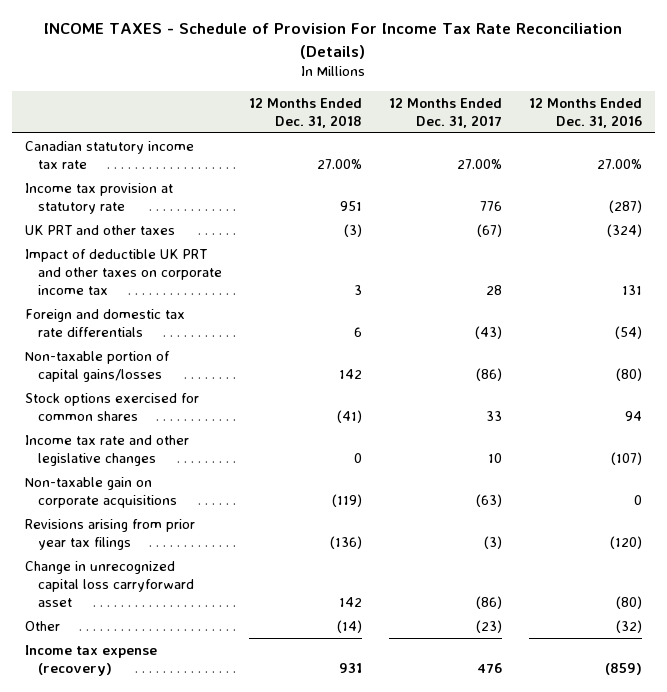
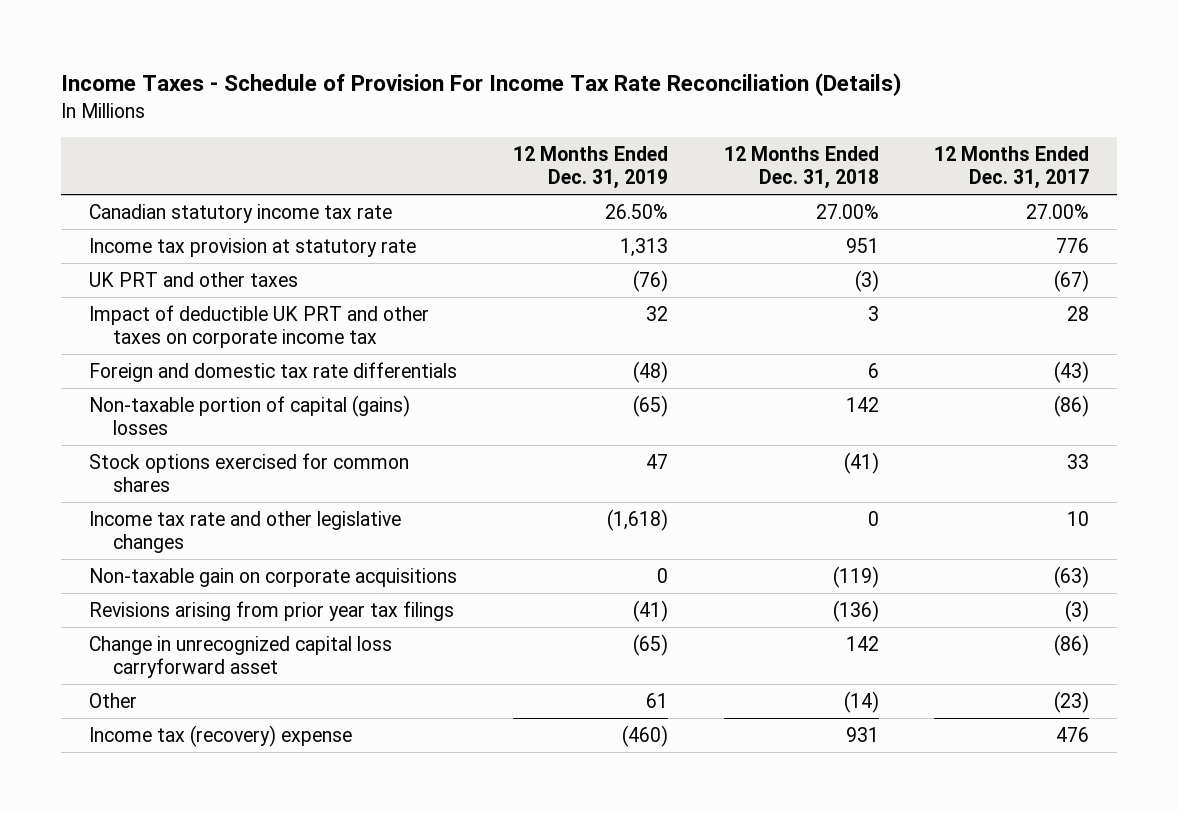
- INCOME TAXES - Schedule of Provision For Income Tax Rate Reconciliation (Details)
+ Income Taxes - Schedule of Provision For Income Tax Rate Reconciliation (Details)
- | 12 Months Ended Dec. 31, 2018 | 12 Months Ended Dec. 31, 2017 | 12 Months Ended Dec. 31, 2016
+ | 12 Months Ended Dec. 31, 2019 | 12 Months Ended Dec. 31, 2018 | 12 Months Ended Dec. 31, 2017
- Non-taxable portion of capital gains/losses | 142 | (86) | (80)
+ Non-taxable portion of capital (gains) losses | (65) | 142 | (86)
- Income tax expense (recovery) | 931 | 476 | (859)
+ Income tax (recovery) expense | (460) | 931 | 476

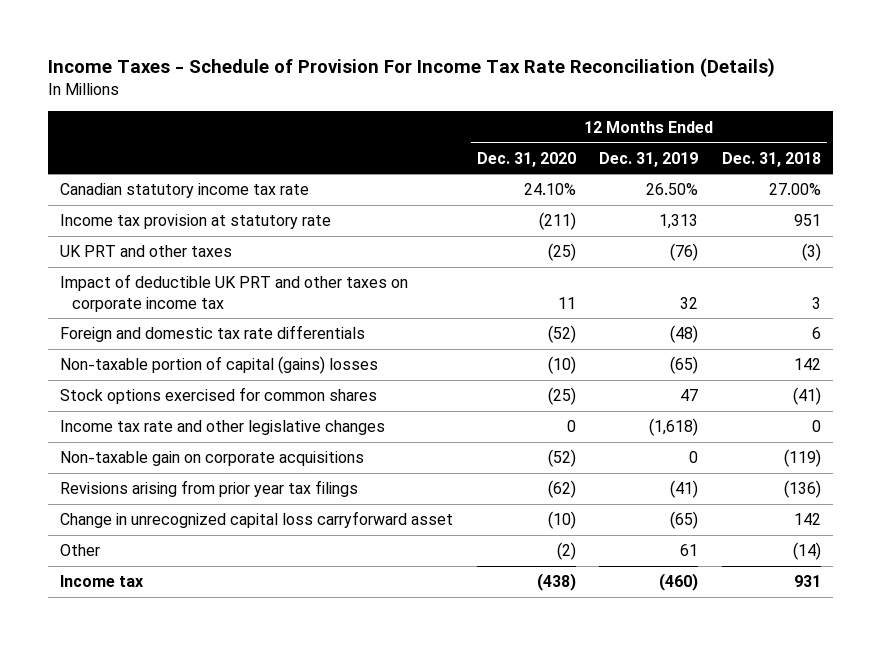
- | 12 Months Ended Dec. 31, 2019 | 12 Months Ended Dec. 31, 2018 | 12 Months Ended Dec. 31, 2017
+ | 12 Months Ended Dec. 31, 2020 | 12 Months Ended Dec. 31, 2019 | 12 Months Ended Dec. 31, 2018
- Income tax (recovery) expense | (460) | 931 | 476
+ Income tax | (438) | (460) | 931

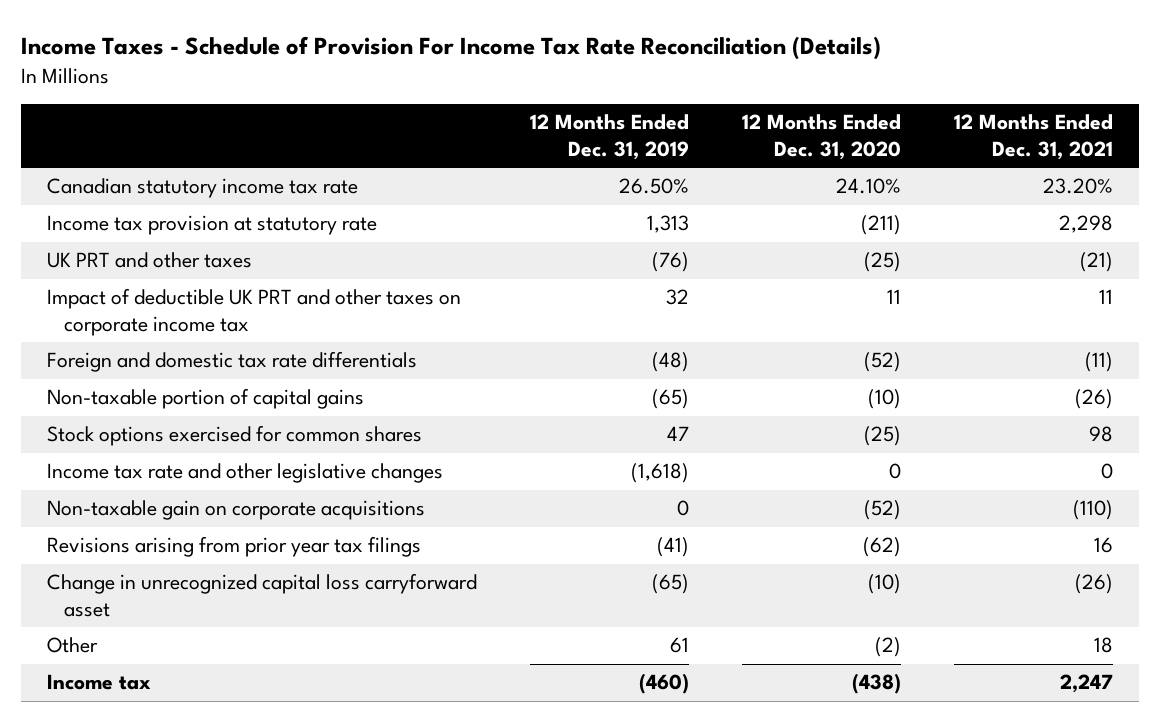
- | 12 Months Ended Dec. 31, 2020 | 12 Months Ended Dec. 31, 2019 | 12 Months Ended Dec. 31, 2018
+ | 12 Months Ended Dec. 31, 2019 | 12 Months Ended Dec. 31, 2020 | 12 Months Ended Dec. 31, 2021
- Non-taxable portion of capital (gains) losses | (10) | (65) | 142
+ Non-taxable portion of capital gains | (65) | (10) | (26)

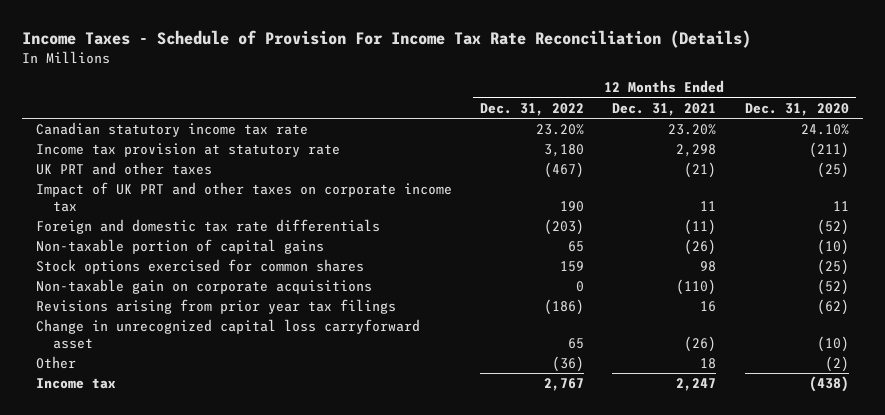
- | 12 Months Ended Dec. 31, 2019 | 12 Months Ended Dec. 31, 2020 | 12 Months Ended Dec. 31, 2021
+ | 12 Months Ended Dec. 31, 2022 | 12 Months Ended Dec. 31, 2021 | 12 Months Ended Dec. 31, 2020
- Impact of deductible UK PRT and other taxes on corporate income tax | 32 | 11 | 11
+ Impact of UK PRT and other taxes on corporate income tax | 190 | 11 | 11
- Income tax rate and other legislative changes | (1,618) | 0 | 0

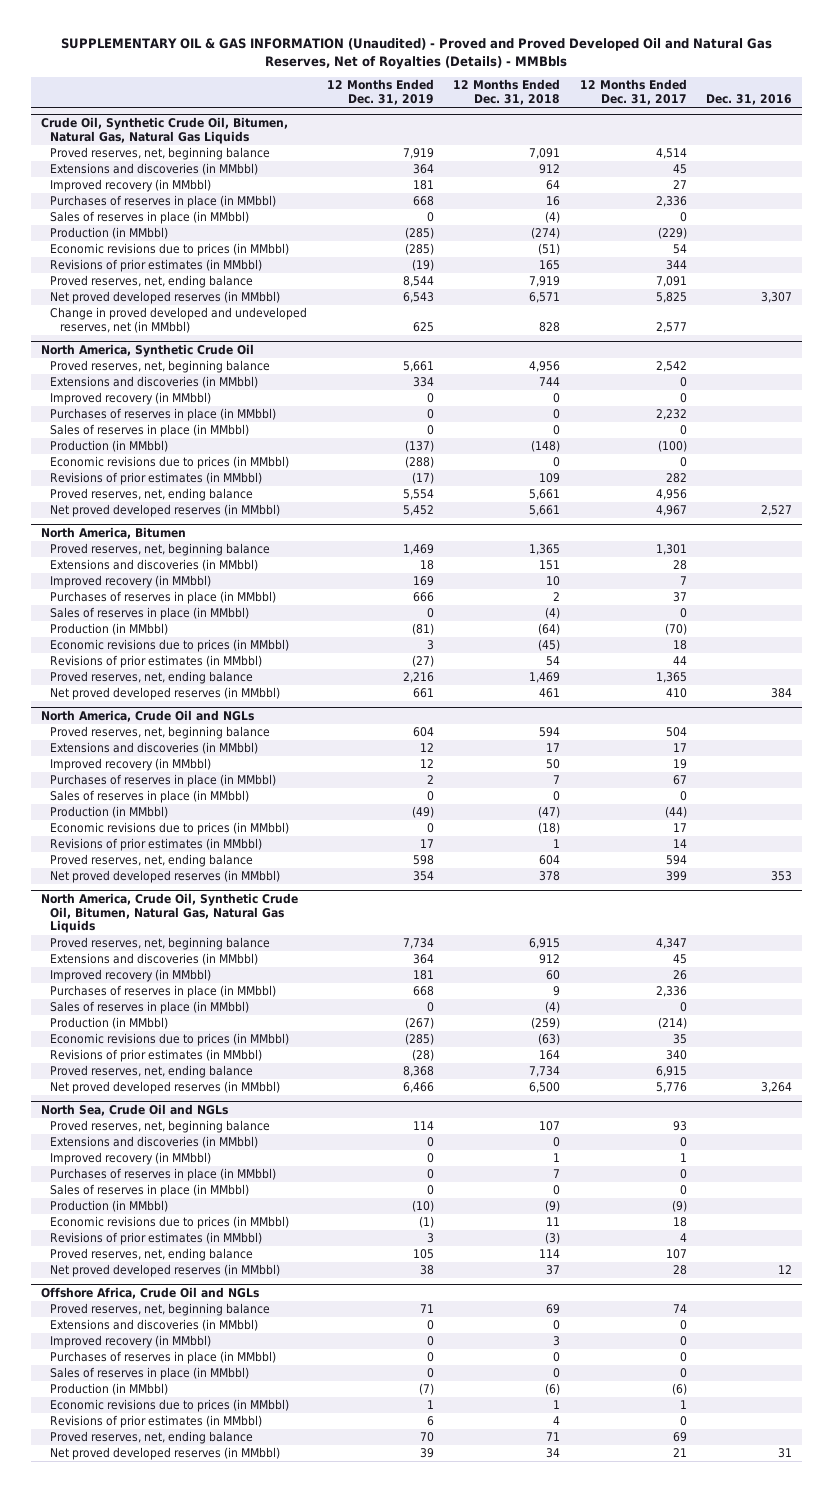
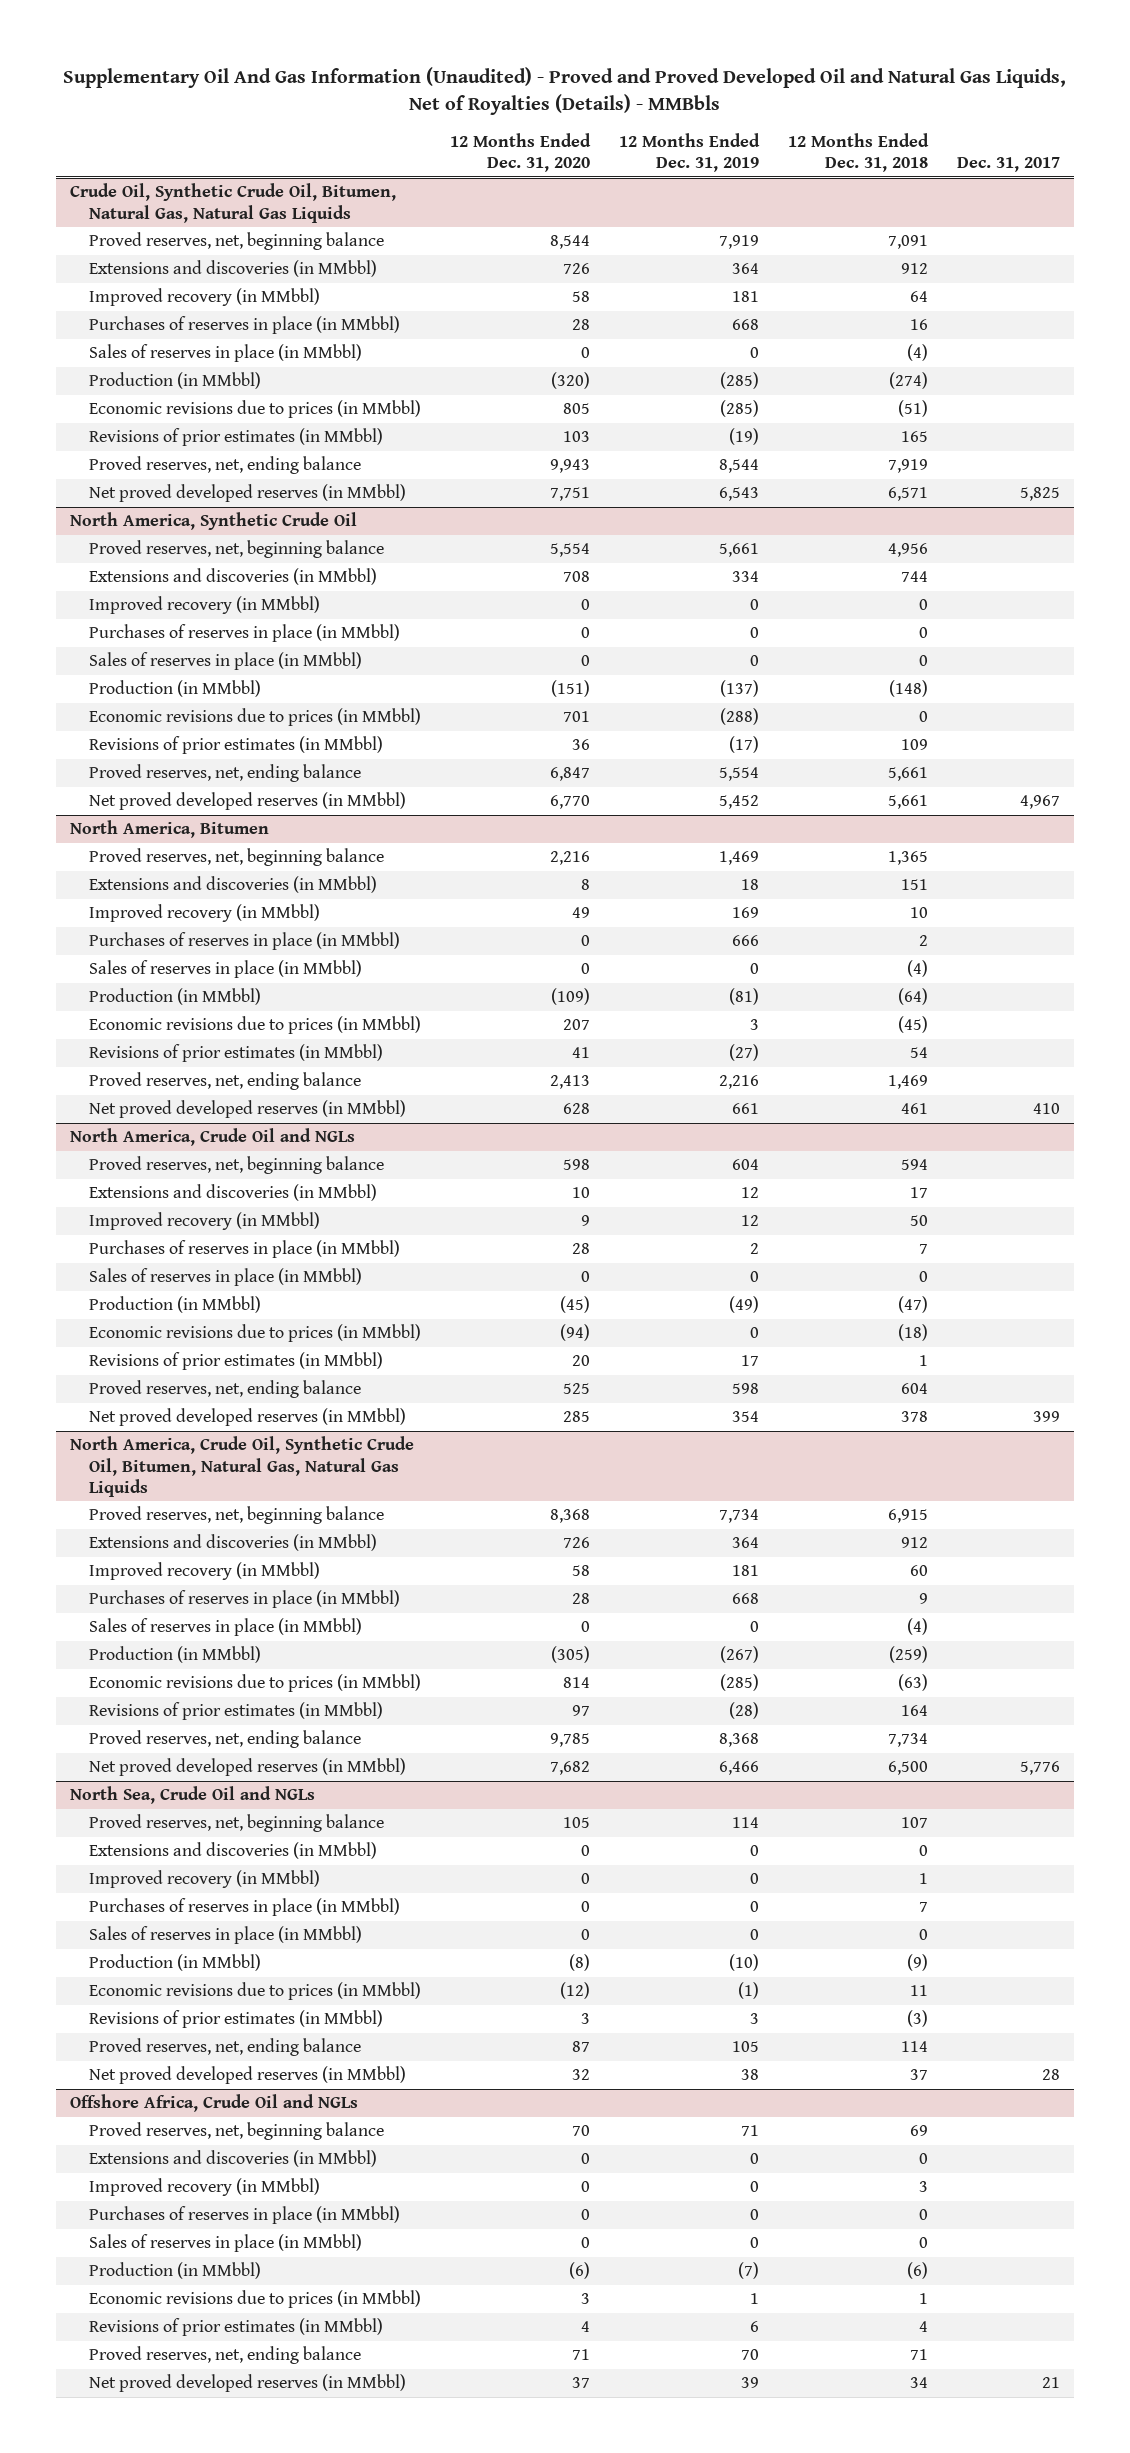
- SUPPLEMENTARY OIL & GAS INFORMATION (Unaudited) - Proved and Proved Developed Oil and Natural Gas Reserves, Net of Royalties (Details) - MMBbls
+ Supplementary Oil And Gas Information (Unaudited) - Proved and Proved Developed Oil and Natural Gas Liquids, Net of Royalties (Details) - MMBbls
- | 12 Months Ended Dec. 31, 2019 | 12 Months Ended Dec. 31, 2018 | 12 Months Ended Dec. 31, 2017 | Dec. 31, 2016
+ | 12 Months Ended Dec. 31, 2020 | 12 Months Ended Dec. 31, 2019 | 12 Months Ended Dec. 31, 2018 | Dec. 31, 2017
@ Crude Oil, Synthetic Crude Oil, Bitumen, Natural Gas, Natural Gas Liquids
- Change in proved developed and undeveloped reserves, net (in MMbbl) | 625 | 828 | 2,577 |

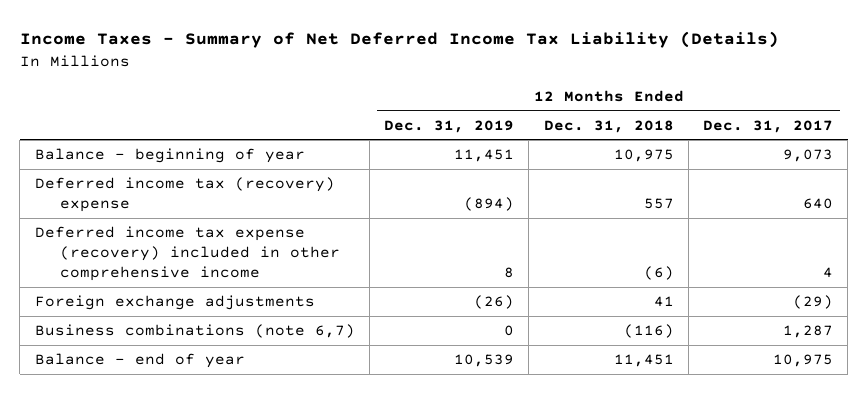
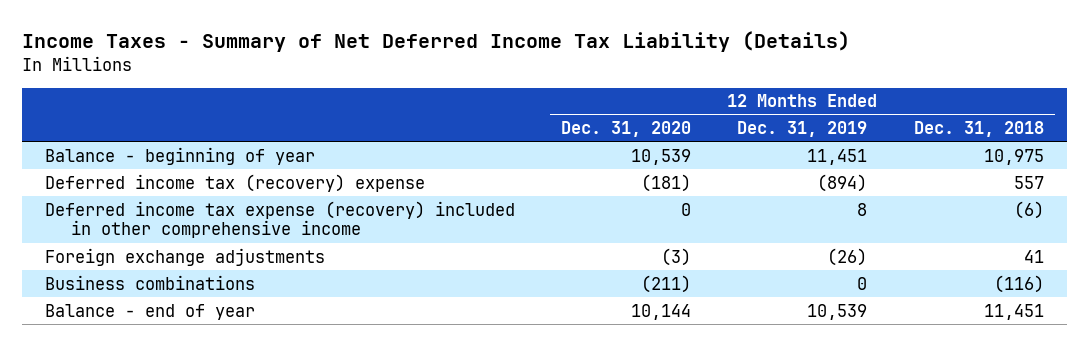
- | 12 Months Ended Dec. 31, 2019 | 12 Months Ended Dec. 31, 2018 | 12 Months Ended Dec. 31, 2017
+ | 12 Months Ended Dec. 31, 2020 | 12 Months Ended Dec. 31, 2019 | 12 Months Ended Dec. 31, 2018
- Business combinations (note 6,7) | 0 | (116) | 1,287
+ Business combinations | (211) | 0 | (116)

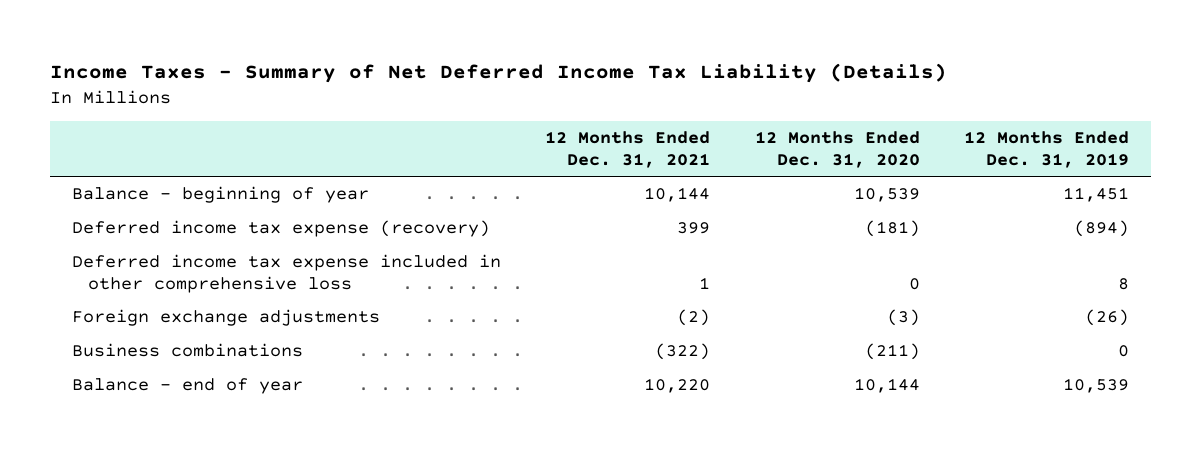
- | 12 Months Ended Dec. 31, 2020 | 12 Months Ended Dec. 31, 2019 | 12 Months Ended Dec. 31, 2018
+ | 12 Months Ended Dec. 31, 2021 | 12 Months Ended Dec. 31, 2020 | 12 Months Ended Dec. 31, 2019
- Deferred income tax (recovery) expense | (181) | (894) | 557
- Deferred income tax expense (recovery) included in other comprehensive income | 0 | 8 | (6)
+ Deferred income tax expense (recovery) | 399 | (181) | (894)
+ Deferred income tax expense included in other comprehensive loss | 1 | 0 | 8

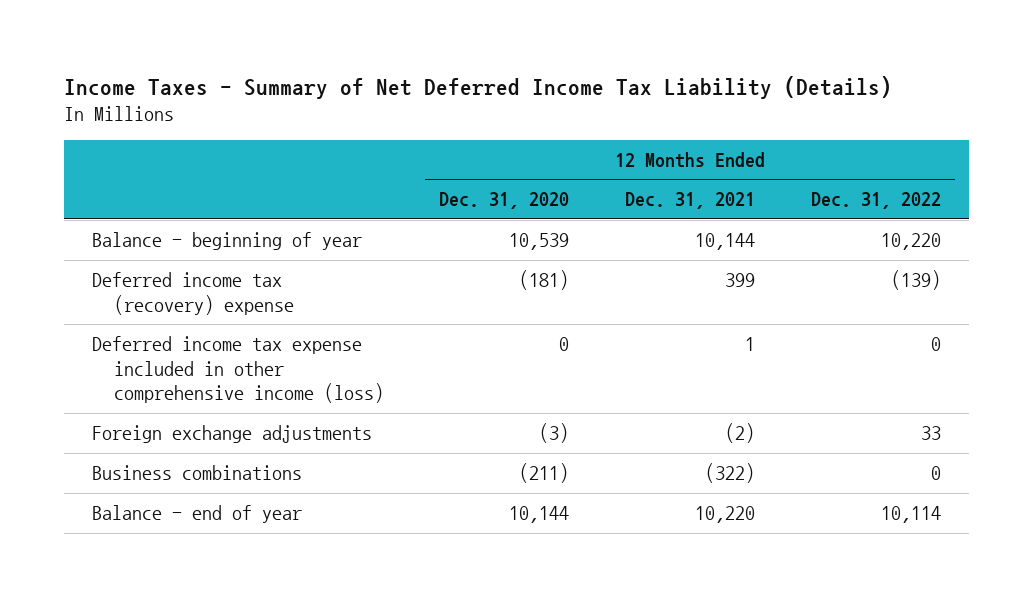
- | 12 Months Ended Dec. 31, 2021 | 12 Months Ended Dec. 31, 2020 | 12 Months Ended Dec. 31, 2019
+ | 12 Months Ended Dec. 31, 2020 | 12 Months Ended Dec. 31, 2021 | 12 Months Ended Dec. 31, 2022
- Deferred income tax expense (recovery) | 399 | (181) | (894)
- Deferred income tax expense included in other comprehensive loss | 1 | 0 | 8
+ Deferred income tax (recovery) expense | (181) | 399 | (139)
+ Deferred income tax expense included in other comprehensive income (loss) | 0 | 1 | 0

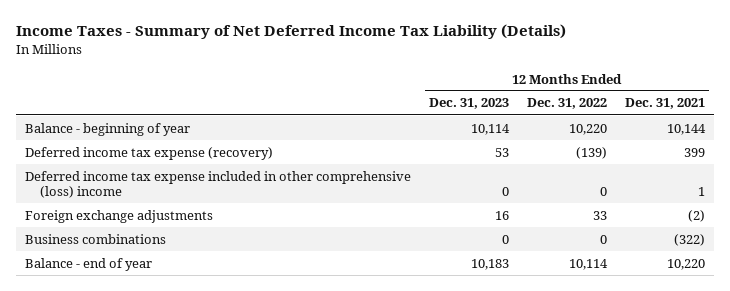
- | 12 Months Ended Dec. 31, 2020 | 12 Months Ended Dec. 31, 2021 | 12 Months Ended Dec. 31, 2022
+ | 12 Months Ended Dec. 31, 2023 | 12 Months Ended Dec. 31, 2022 | 12 Months Ended Dec. 31, 2021
- Deferred income tax (recovery) expense | (181) | 399 | (139)
- Deferred income tax expense included in other comprehensive income (loss) | 0 | 1 | 0
+ Deferred income tax expense (recovery) | 53 | (139) | 399
+ Deferred income tax expense included in other comprehensive (loss) income | 0 | 0 | 1

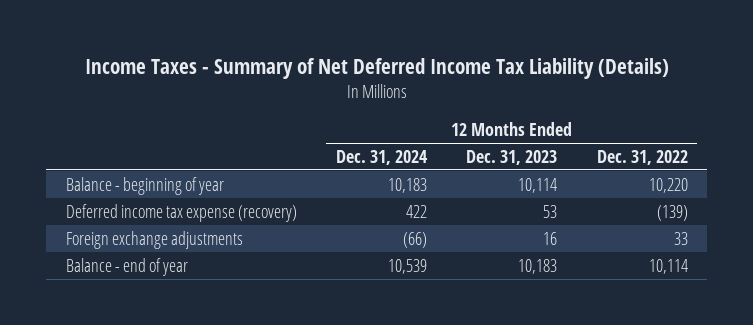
- | 12 Months Ended Dec. 31, 2023 | 12 Months Ended Dec. 31, 2022 | 12 Months Ended Dec. 31, 2021
+ | 12 Months Ended Dec. 31, 2024 | 12 Months Ended Dec. 31, 2023 | 12 Months Ended Dec. 31, 2022
- Deferred income tax expense included in other comprehensive (loss) income | 0 | 0 | 1
- Business combinations | 0 | 0 | (322)

